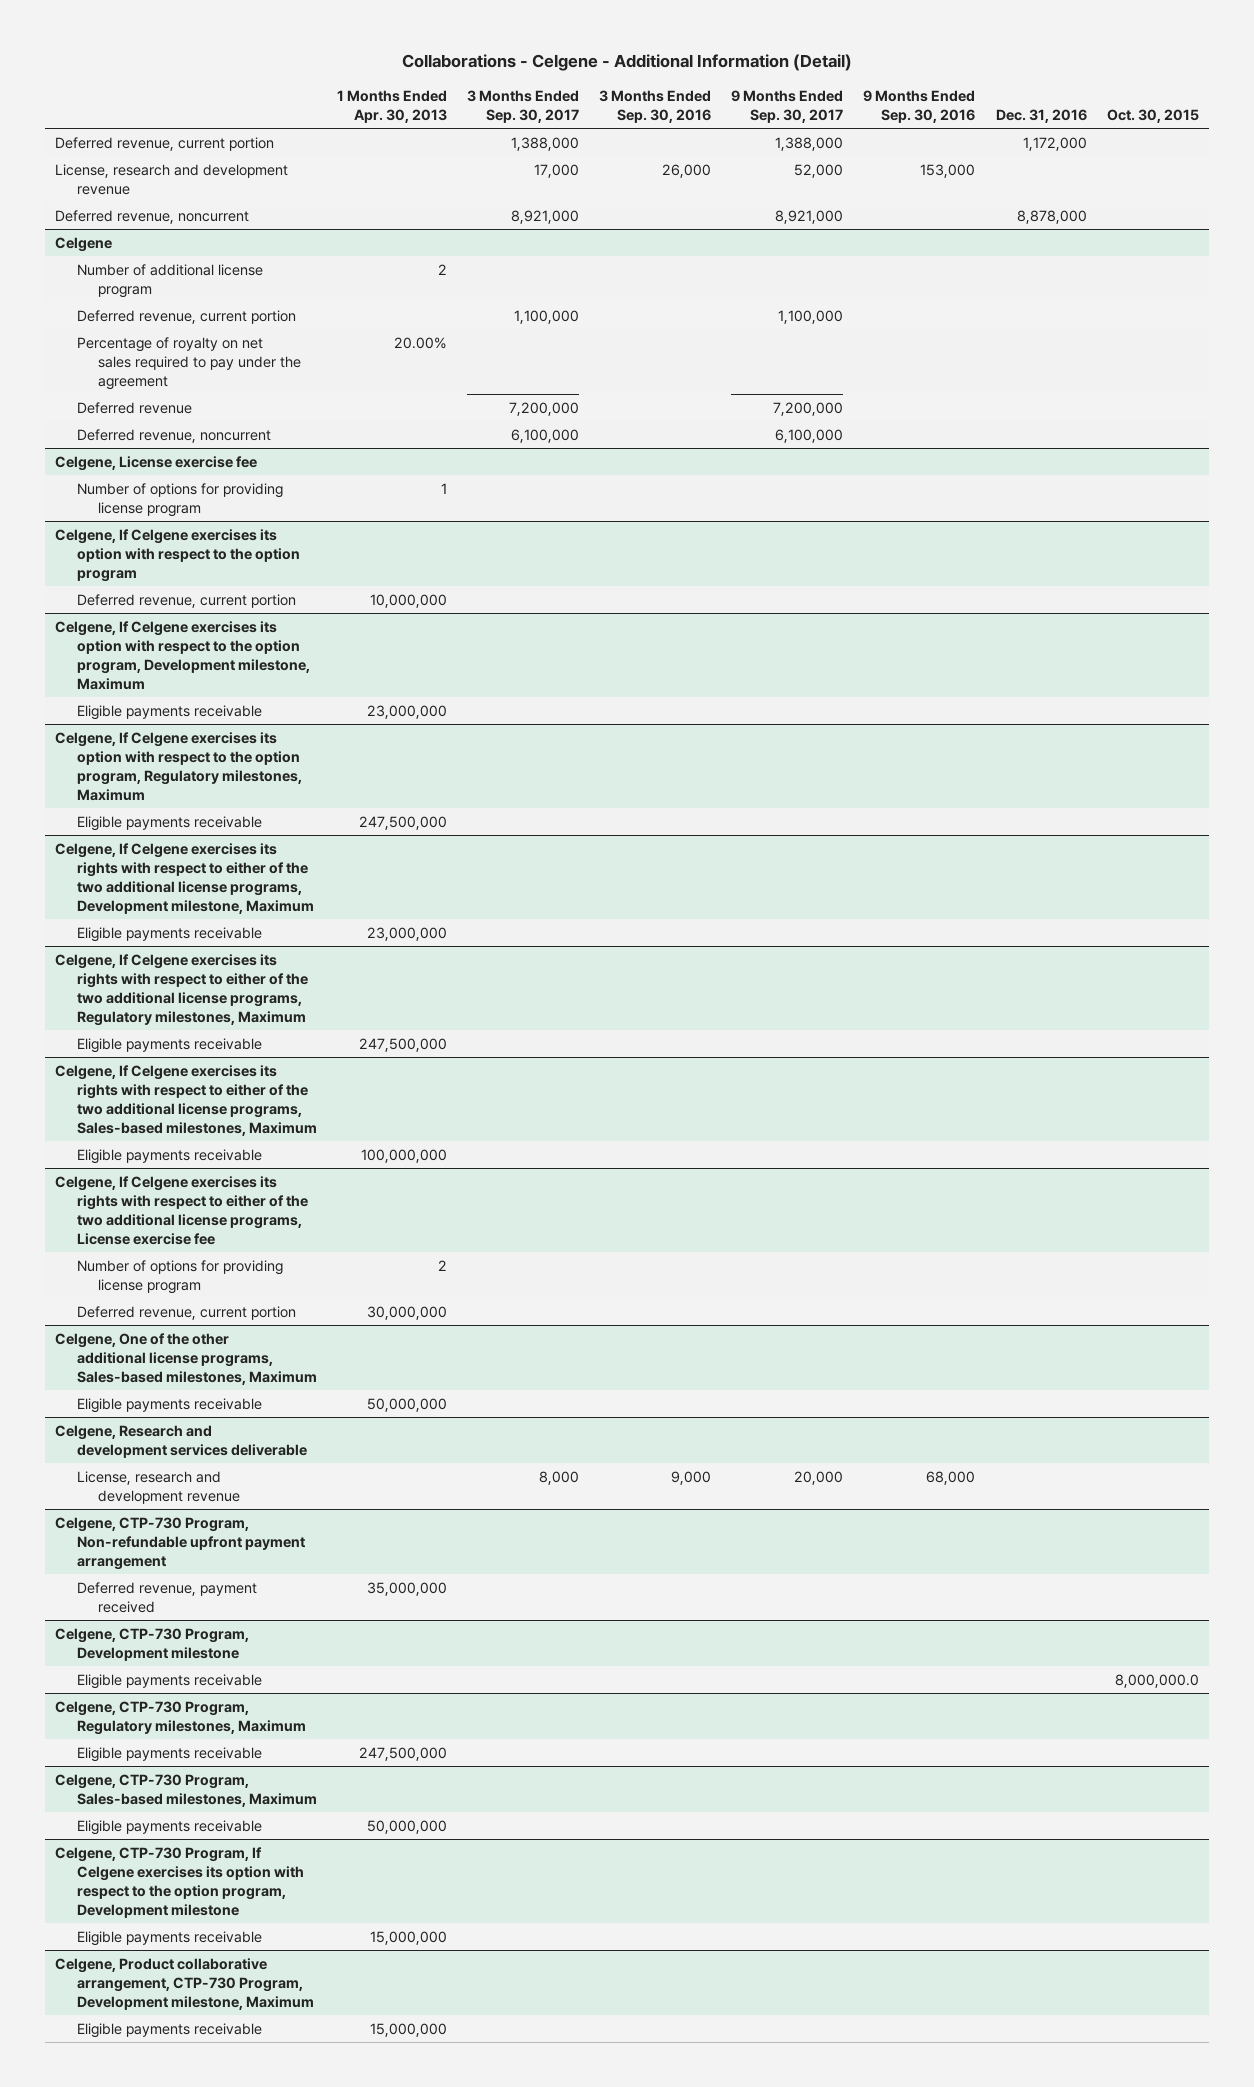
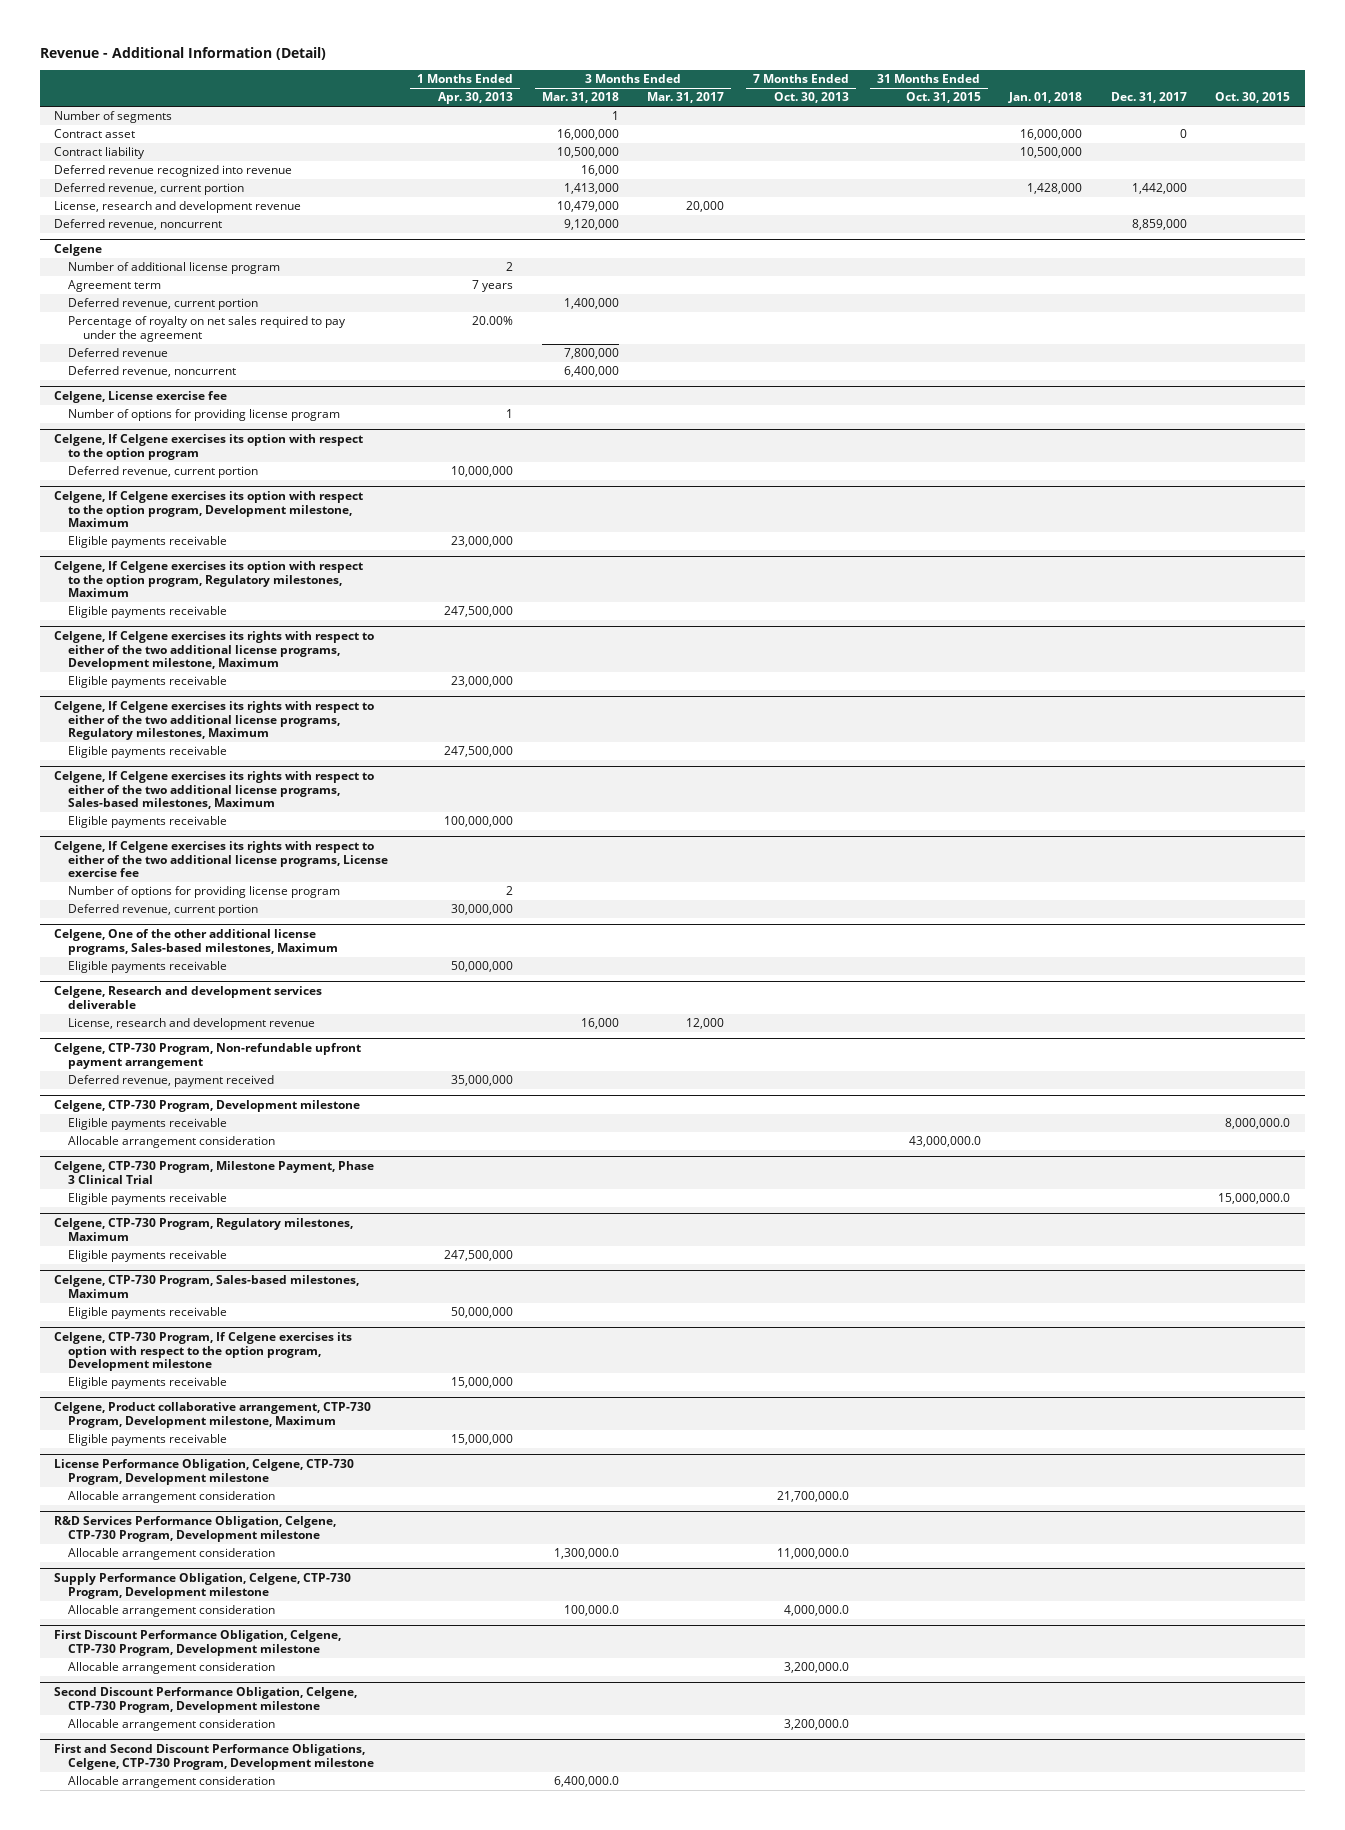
- Collaborations - Celgene - Additional Information (Detail)
+ Revenue - Additional Information (Detail)
- | 1 Months Ended Apr. 30, 2013 | 3 Months Ended Sep. 30, 2017 | 3 Months Ended Sep. 30, 2016 | 9 Months Ended Sep. 30, 2017 | 9 Months Ended Sep. 30, 2016 | Dec. 31, 2016 | Oct. 30, 2015
+ | 1 Months Ended Apr. 30, 2013 | 3 Months Ended Mar. 31, 2018 | 3 Months Ended Mar. 31, 2017 | 7 Months Ended Oct. 30, 2013 | 31 Months Ended Oct. 31, 2015 | Jan. 01, 2018 | Dec. 31, 2017 | Oct. 30, 2015
+ Number of segments | | 1 | | | | | |
+ Contract asset | | 16,000,000 | | | | 16,000,000 | 0 |
+ Contract liability | | 10,500,000 | | | | 10,500,000 | |
+ Deferred revenue recognized into revenue | | 16,000 | | | | | |
@ Celgene
+ Agreement term | 7 years | | | | | | |
@ Celgene, CTP-730 Program, Development milestone
+ Allocable arrangement consideration | | | | | 43,000,000.0 | | |
+ Celgene, CTP-730 Program, Milestone Payment, Phase 3 Clinical Trial
+ Eligible payments receivable | | | | | | | | 15,000,000.0
+ License Performance Obligation, Celgene, CTP-730 Program, Development milestone
+ Allocable arrangement consideration | | | | 21,700,000.0 | | | |
+ R&D Services Performance Obligation, Celgene, CTP-730 Program, Development milestone
+ Allocable arrangement consideration | | 1,300,000.0 | | 11,000,000.0 | | | |
+ Supply Performance Obligation, Celgene, CTP-730 Program, Development milestone
+ Allocable arrangement consideration | | 100,000.0 | | 4,000,000.0 | | | |
+ First Discount Performance Obligation, Celgene, CTP-730 Program, Development milestone
+ Allocable arrangement consideration | | | | 3,200,000.0 | | | |
+ Second Discount Performance Obligation, Celgene, CTP-730 Program, Development milestone
+ Allocable arrangement consideration | | | | 3,200,000.0 | | | |
+ First and Second Discount Performance Obligations, Celgene, CTP-730 Program, Development milestone
+ Allocable arrangement consideration | | 6,400,000.0 | | | | | |

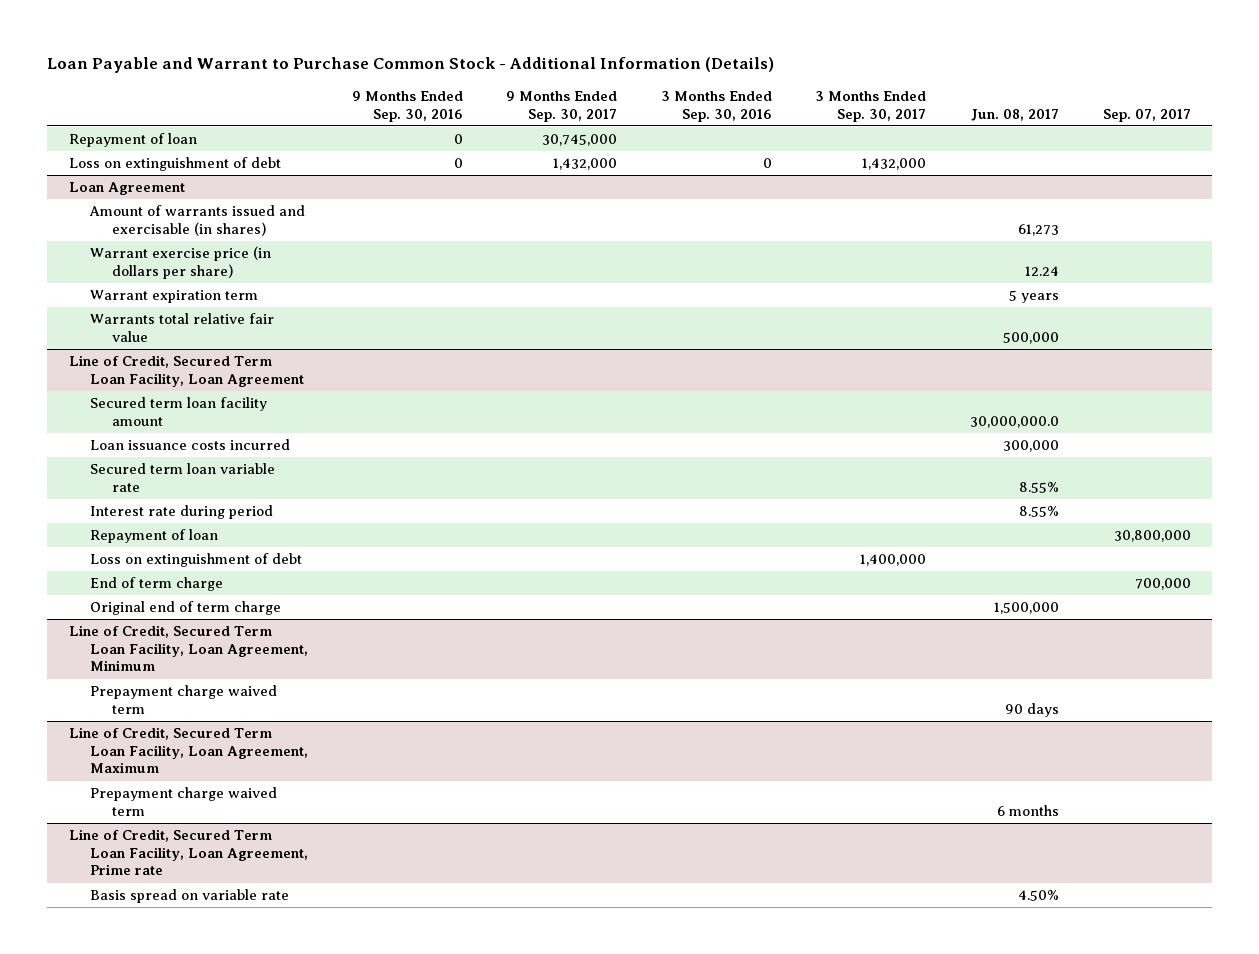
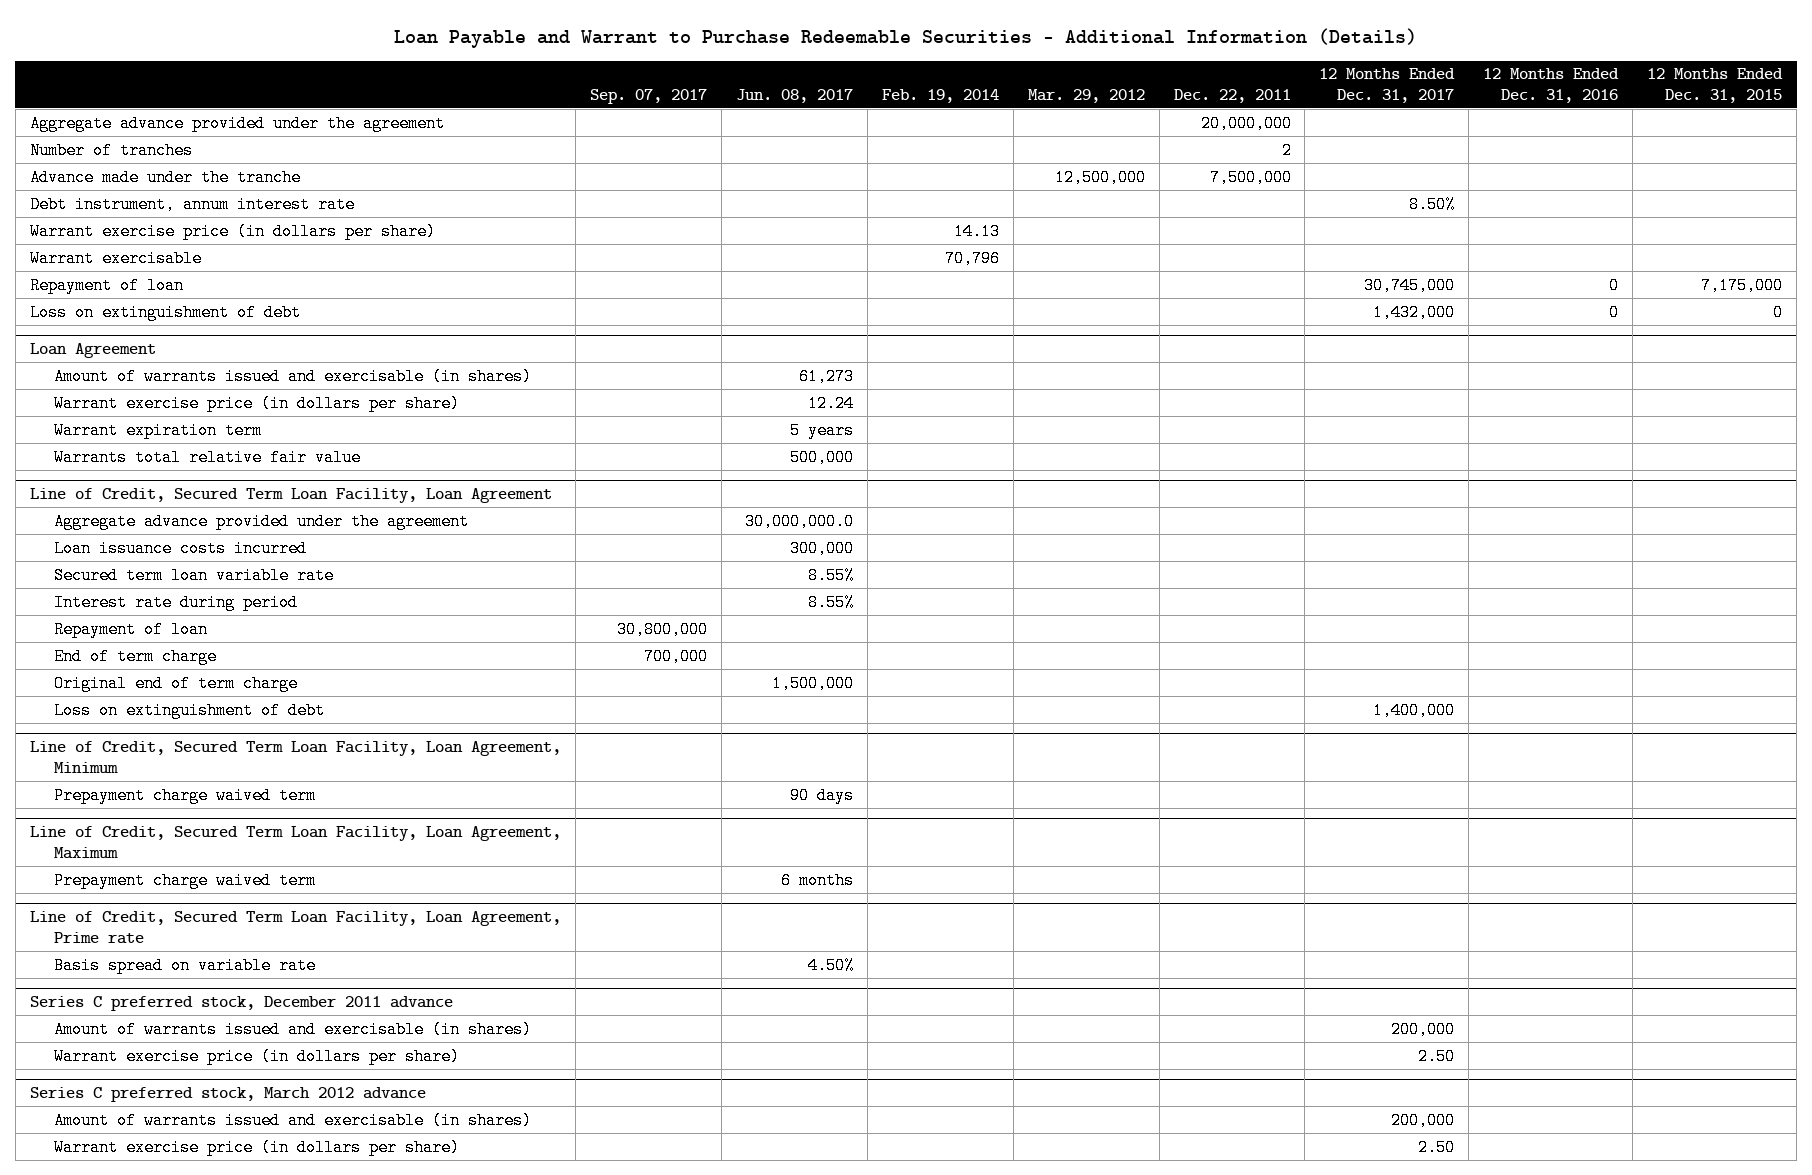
- Loan Payable and Warrant to Purchase Common Stock - Additional Information (Details)
+ Loan Payable and Warrant to Purchase Redeemable Securities - Additional Information (Details)
- | 9 Months Ended Sep. 30, 2016 | 9 Months Ended Sep. 30, 2017 | 3 Months Ended Sep. 30, 2016 | 3 Months Ended Sep. 30, 2017 | Jun. 08, 2017 | Sep. 07, 2017
+ | Sep. 07, 2017 | Jun. 08, 2017 | Feb. 19, 2014 | Mar. 29, 2012 | Dec. 22, 2011 | 12 Months Ended Dec. 31, 2017 | 12 Months Ended Dec. 31, 2016 | 12 Months Ended Dec. 31, 2015
+ Aggregate advance provided under the agreement | | | | | 20,000,000 | | |
+ Number of tranches | | | | | 2 | | |
+ Advance made under the tranche | | | | 12,500,000 | 7,500,000 | | |
+ Debt instrument, annum interest rate | | | | | | 8.50% | |
+ Warrant exercise price (in dollars per share) | | | 14.13 | | | | |
+ Warrant exercisable | | | 70,796 | | | | |
@ Line of Credit, Secured Term Loan Facility, Loan Agreement
- Secured term loan facility amount | | | | | 30,000,000.0 |
+ Aggregate advance provided under the agreement | | 30,000,000.0 | | | | | |
moved down: Loss on extinguishment of debt | | | | | | 1,400,000 | |
+ Series C preferred stock, December 2011 advance
+ Amount of warrants issued and exercisable (in shares) | | | | | | 200,000 | |
+ Warrant exercise price (in dollars per share) | | | | | | 2.50 | |
+ Series C preferred stock, March 2012 advance
+ Amount of warrants issued and exercisable (in shares) | | | | | | 200,000 | |
+ Warrant exercise price (in dollars per share) | | | | | | 2.50 | |

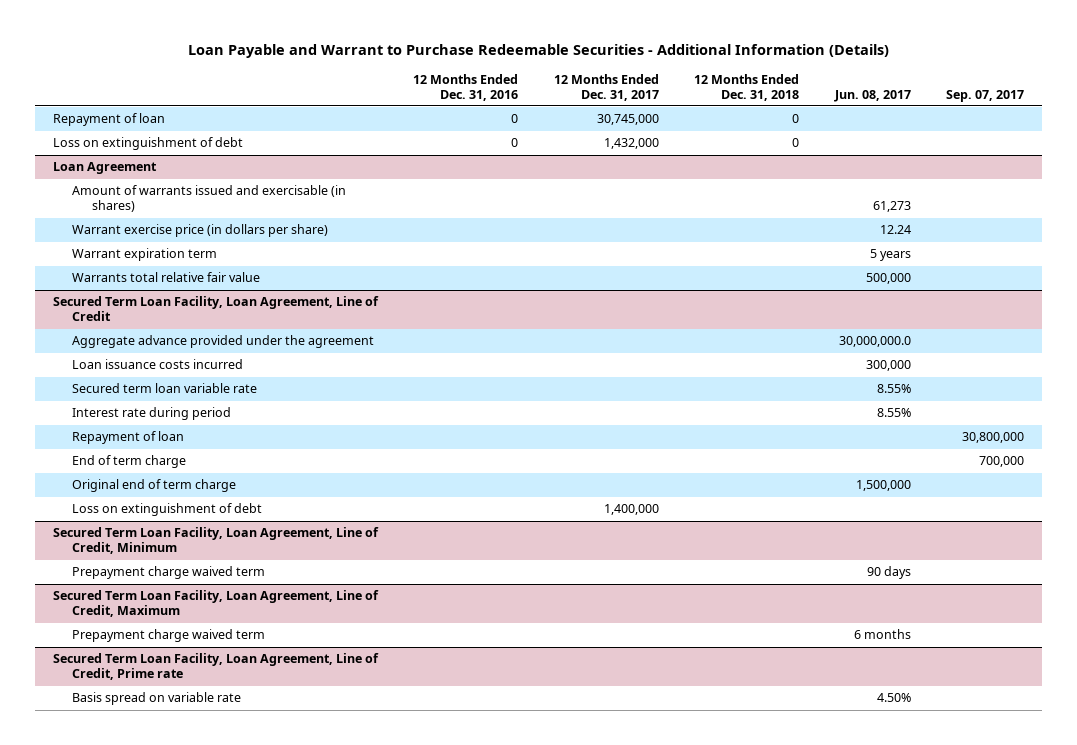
- | Sep. 07, 2017 | Jun. 08, 2017 | Feb. 19, 2014 | Mar. 29, 2012 | Dec. 22, 2011 | 12 Months Ended Dec. 31, 2017 | 12 Months Ended Dec. 31, 2016 | 12 Months Ended Dec. 31, 2015
+ | 12 Months Ended Dec. 31, 2016 | 12 Months Ended Dec. 31, 2017 | 12 Months Ended Dec. 31, 2018 | Jun. 08, 2017 | Sep. 07, 2017
- Aggregate advance provided under the agreement | | | | | 20,000,000 | | |
- Number of tranches | | | | | 2 | | |
- Advance made under the tranche | | | | 12,500,000 | 7,500,000 | | |
- Debt instrument, annum interest rate | | | | | | 8.50% | |
- Warrant exercise price (in dollars per share) | | | 14.13 | | | | |
- Warrant exercisable | | | 70,796 | | | | |
- Line of Credit, Secured Term Loan Facility, Loan Agreement
+ Secured Term Loan Facility, Loan Agreement, Line of Credit
- Line of Credit, Secured Term Loan Facility, Loan Agreement, Minimum
+ Secured Term Loan Facility, Loan Agreement, Line of Credit, Minimum
- Line of Credit, Secured Term Loan Facility, Loan Agreement, Maximum
+ Secured Term Loan Facility, Loan Agreement, Line of Credit, Maximum
- Line of Credit, Secured Term Loan Facility, Loan Agreement, Prime rate
+ Secured Term Loan Facility, Loan Agreement, Line of Credit, Prime rate
- Series C preferred stock, December 2011 advance
- Amount of warrants issued and exercisable (in shares) | | | | | | 200,000 | |
- Warrant exercise price (in dollars per share) | | | | | | 2.50 | |
- Series C preferred stock, March 2012 advance
- Amount of warrants issued and exercisable (in shares) | | | | | | 200,000 | |
- Warrant exercise price (in dollars per share) | | | | | | 2.50 | |

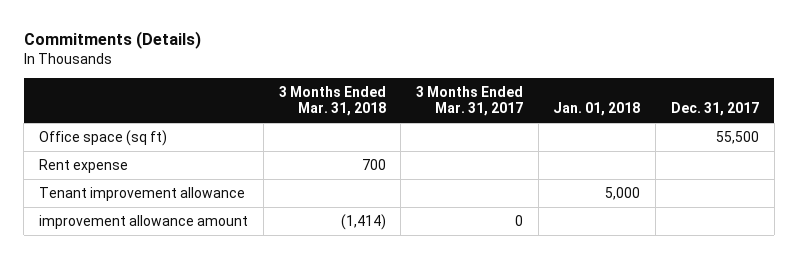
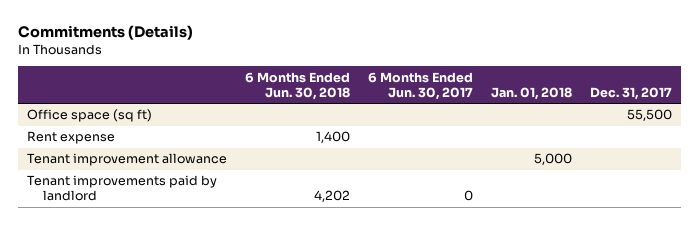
- | 3 Months Ended Mar. 31, 2018 | 3 Months Ended Mar. 31, 2017 | Jan. 01, 2018 | Dec. 31, 2017
+ | 6 Months Ended Jun. 30, 2018 | 6 Months Ended Jun. 30, 2017 | Jan. 01, 2018 | Dec. 31, 2017
- improvement allowance amount | (1,414) | 0 | |
+ Tenant improvements paid by landlord | 4,202 | 0 | |

